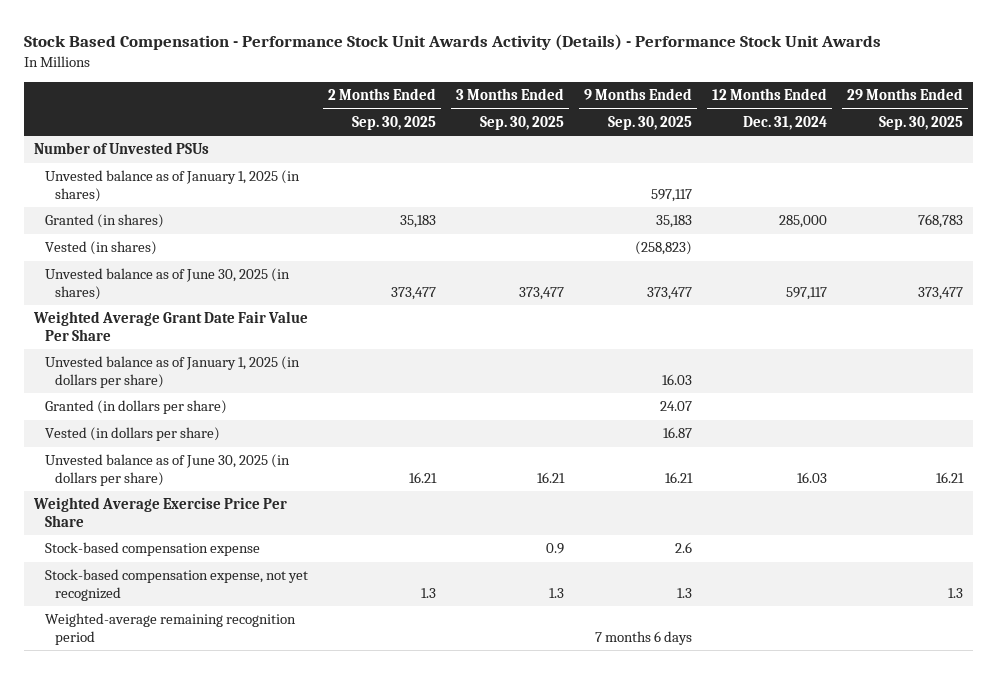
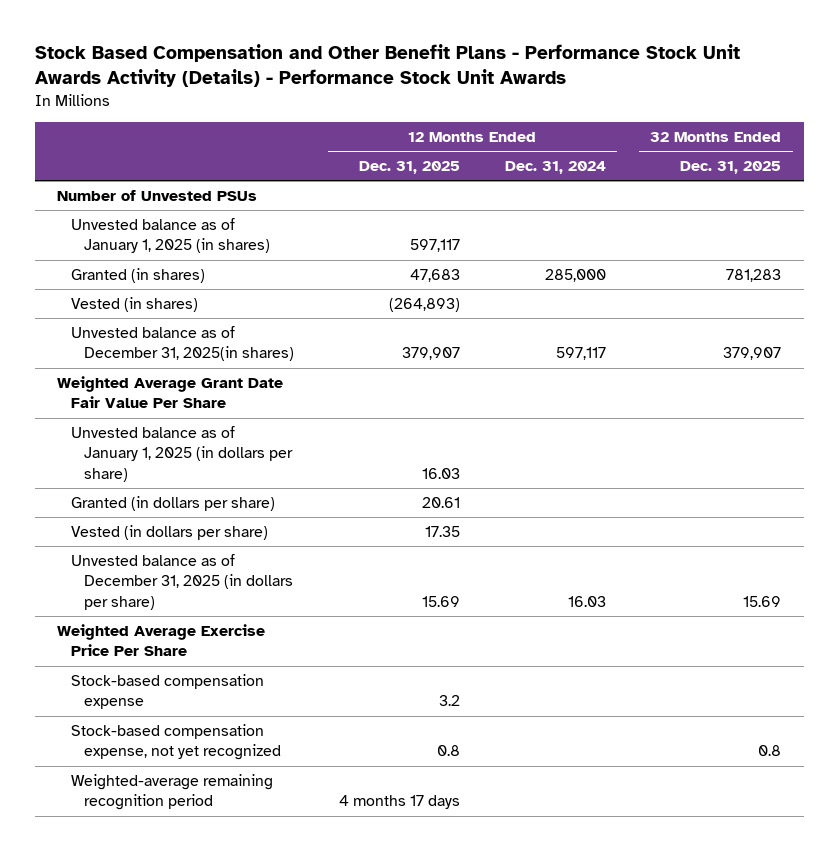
- Stock Based Compensation - Performance Stock Unit Awards Activity (Details) - Performance Stock Unit Awards
+ Stock Based Compensation and Other Benefit Plans - Performance Stock Unit Awards Activity (Details) - Performance Stock Unit Awards
- | 2 Months Ended Sep. 30, 2025 | 3 Months Ended Sep. 30, 2025 | 9 Months Ended Sep. 30, 2025 | 12 Months Ended Dec. 31, 2024 | 29 Months Ended Sep. 30, 2025
+ | 12 Months Ended Dec. 31, 2025 | 12 Months Ended Dec. 31, 2024 | 32 Months Ended Dec. 31, 2025
- Unvested balance as of June 30, 2025 (in shares) | 373,477 | 373,477 | 373,477 | 597,117 | 373,477
+ Unvested balance as of December 31, 2025(in shares) | 379,907 | 597,117 | 379,907
- Unvested balance as of June 30, 2025 (in dollars per share) | 16.21 | 16.21 | 16.21 | 16.03 | 16.21
+ Unvested balance as of December 31, 2025 (in dollars per share) | 15.69 | 16.03 | 15.69

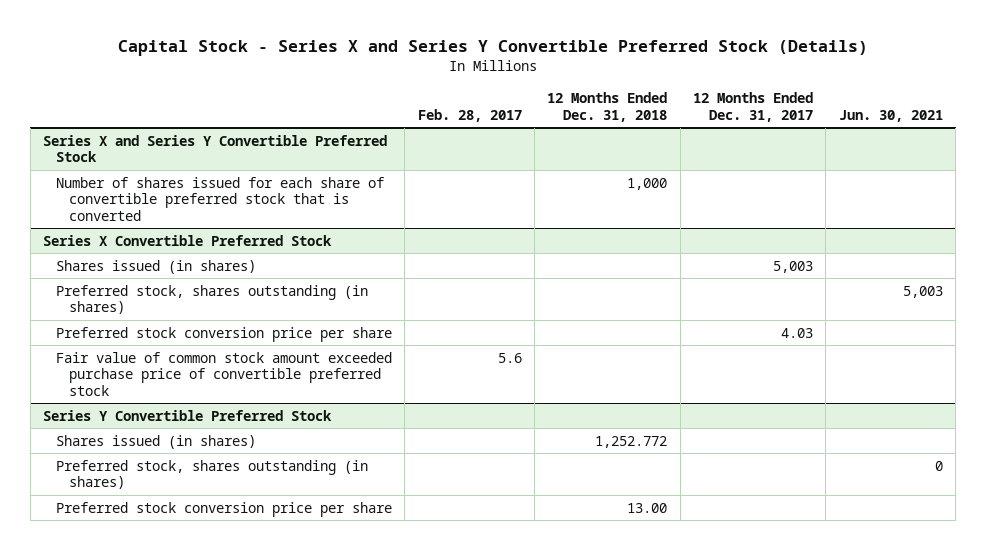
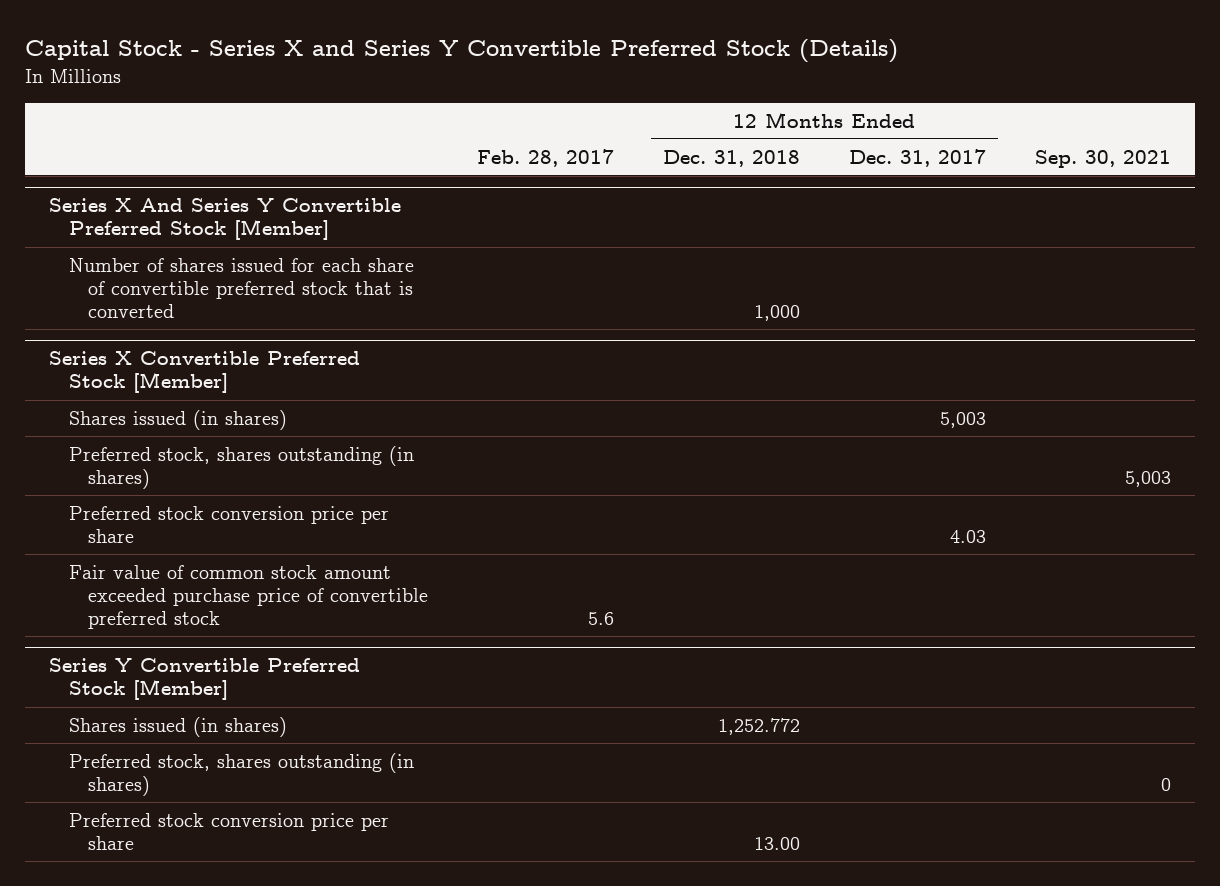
- | Feb. 28, 2017 | 12 Months Ended Dec. 31, 2018 | 12 Months Ended Dec. 31, 2017 | Jun. 30, 2021
+ | Feb. 28, 2017 | 12 Months Ended Dec. 31, 2018 | 12 Months Ended Dec. 31, 2017 | Sep. 30, 2021
- Series X and Series Y Convertible Preferred Stock
+ Series X And Series Y Convertible Preferred Stock [Member]
- Series X Convertible Preferred Stock
+ Series X Convertible Preferred Stock [Member]
- Series Y Convertible Preferred Stock
+ Series Y Convertible Preferred Stock [Member]

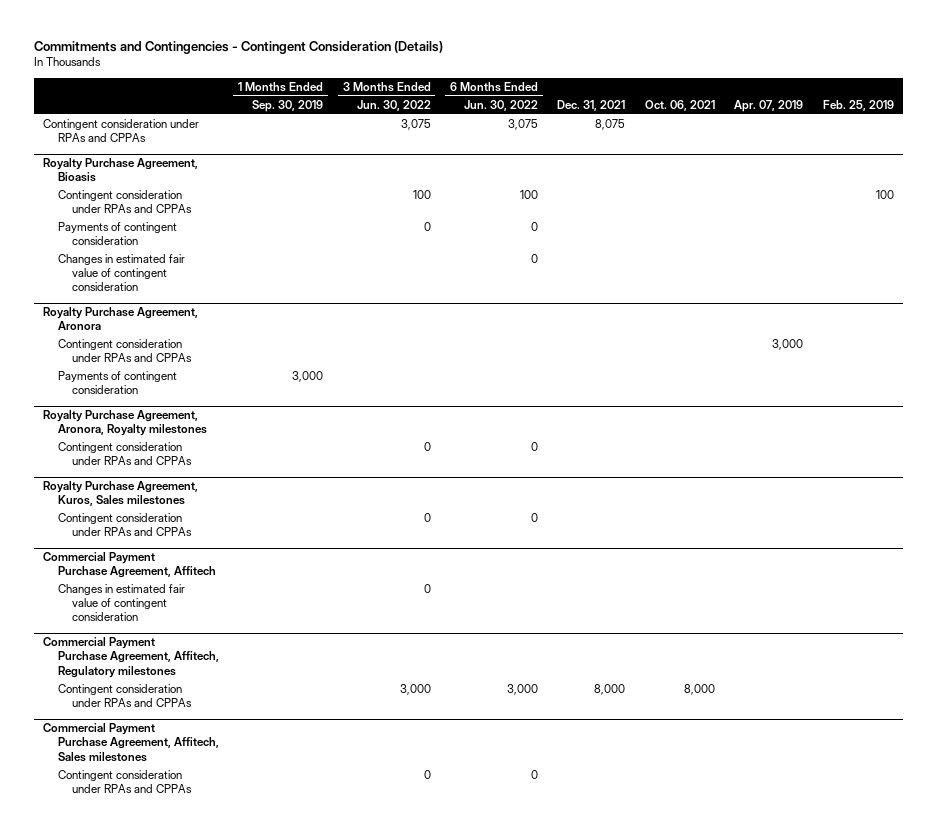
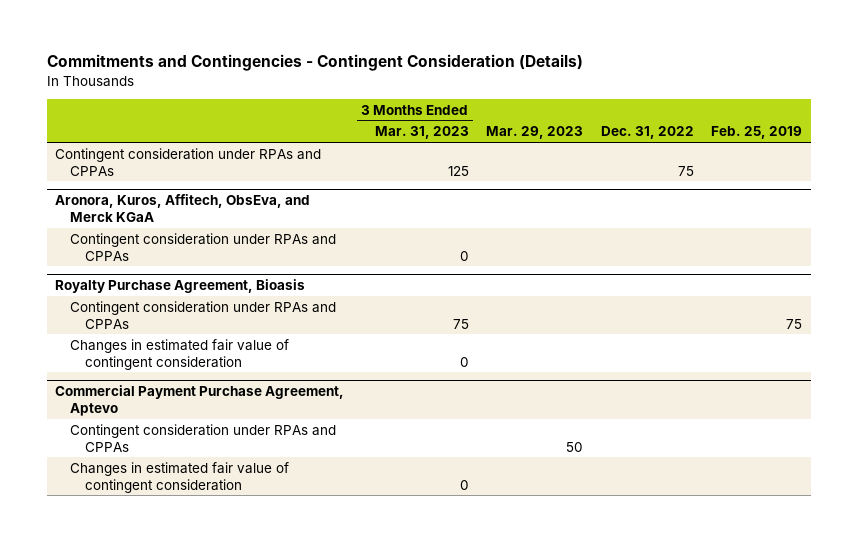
- | 1 Months Ended Sep. 30, 2019 | 3 Months Ended Jun. 30, 2022 | 6 Months Ended Jun. 30, 2022 | Dec. 31, 2021 | Oct. 06, 2021 | Apr. 07, 2019 | Feb. 25, 2019
+ | 3 Months Ended Mar. 31, 2023 | Mar. 29, 2023 | Dec. 31, 2022 | Feb. 25, 2019
+ Aronora, Kuros, Affitech, ObsEva, and Merck KGaA
+ Contingent consideration under RPAs and CPPAs | 0 | | |
@ Royalty Purchase Agreement, Bioasis
- Contingent consideration under RPAs and CPPAs | | 100 | 100 | | | | 100
- Payments of contingent consideration | | 0 | 0 | | | |
+ Contingent consideration under RPAs and CPPAs | 75 | | | 75
- Royalty Purchase Agreement, Aronora
- Contingent consideration under RPAs and CPPAs | | | | | | 3,000 |
- Payments of contingent consideration | 3,000 | | | | | |
- Royalty Purchase Agreement, Aronora, Royalty milestones
- Contingent consideration under RPAs and CPPAs | | 0 | 0 | | | |
- Royalty Purchase Agreement, Kuros, Sales milestones
- Contingent consideration under RPAs and CPPAs | | 0 | 0 | | | |
- Commercial Payment Purchase Agreement, Affitech
+ Commercial Payment Purchase Agreement, Aptevo
+ Contingent consideration under RPAs and CPPAs | | 50 | |
- Commercial Payment Purchase Agreement, Affitech, Regulatory milestones
- Contingent consideration under RPAs and CPPAs | | 3,000 | 3,000 | 8,000 | 8,000 | |
- Commercial Payment Purchase Agreement, Affitech, Sales milestones
- Contingent consideration under RPAs and CPPAs | | 0 | 0 | | | |

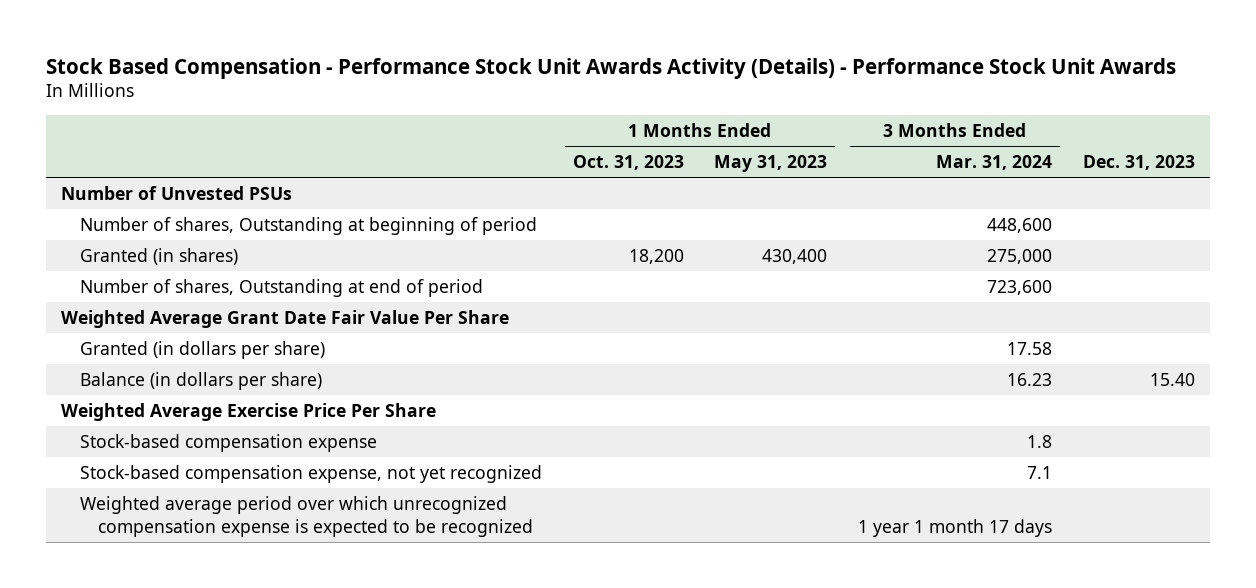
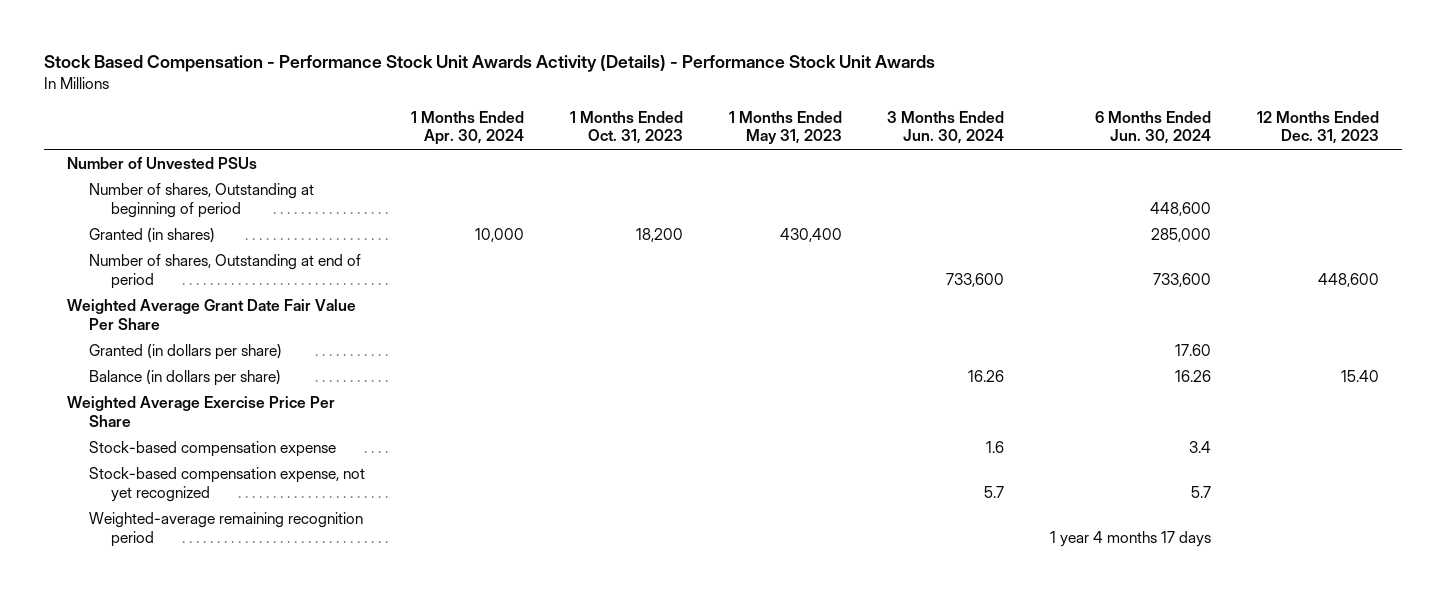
- | 1 Months Ended Oct. 31, 2023 | 1 Months Ended May 31, 2023 | 3 Months Ended Mar. 31, 2024 | Dec. 31, 2023
+ | 1 Months Ended Apr. 30, 2024 | 1 Months Ended Oct. 31, 2023 | 1 Months Ended May 31, 2023 | 3 Months Ended Jun. 30, 2024 | 6 Months Ended Jun. 30, 2024 | 12 Months Ended Dec. 31, 2023
- Weighted average period over which unrecognized compensation expense is expected to be recognized | | | 1 year 1 month 17 days |
+ Weighted-average remaining recognition period | | | | | 1 year 4 months 17 days |

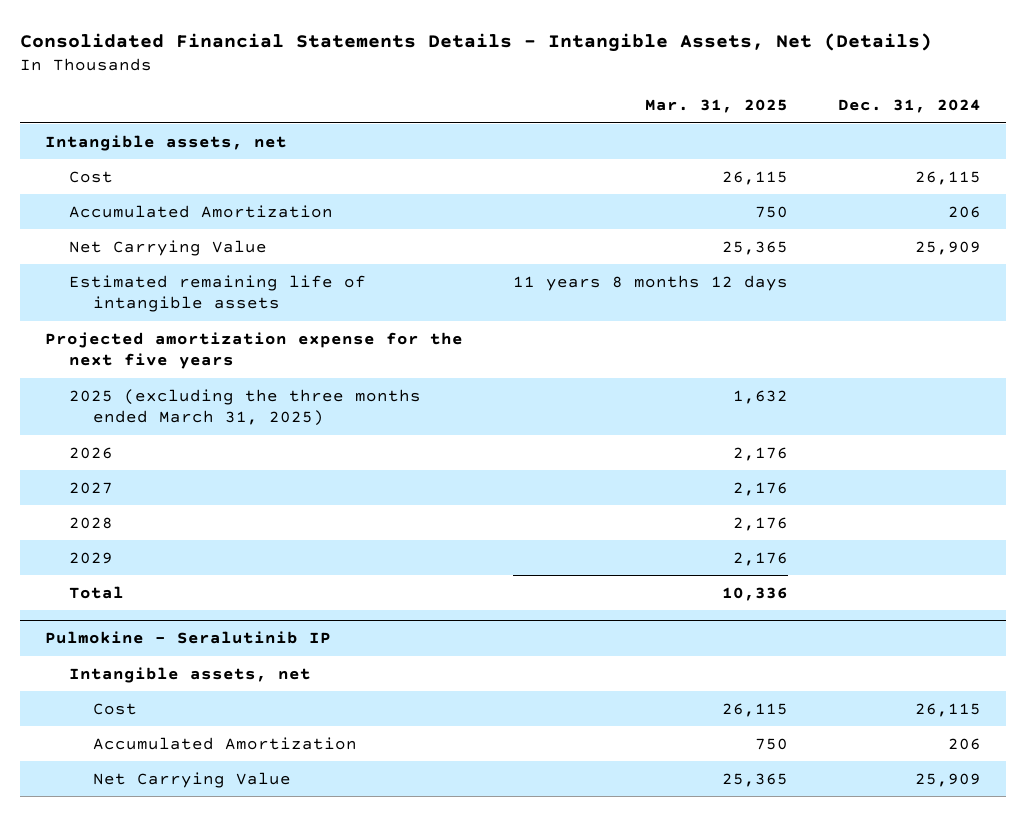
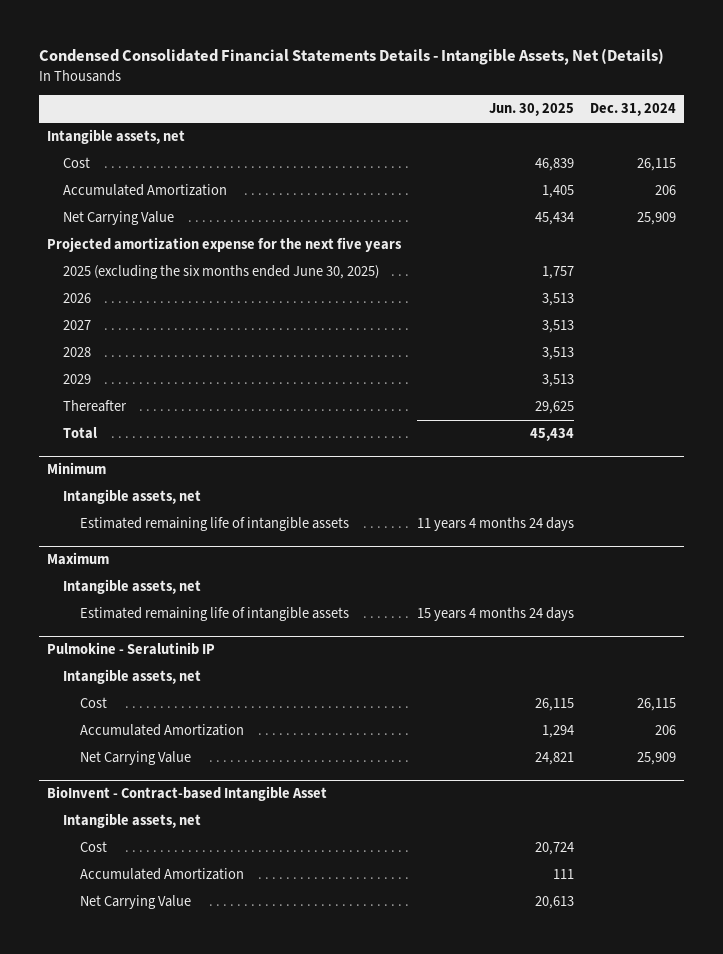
- Consolidated Financial Statements Details - Intangible Assets, Net (Details)
+ Condensed Consolidated Financial Statements Details - Intangible Assets, Net (Details)
- | Mar. 31, 2025 | Dec. 31, 2024
+ | Jun. 30, 2025 | Dec. 31, 2024
- Estimated remaining life of intangible assets | 11 years 8 months 12 days |
- 2025 (excluding the three months ended March 31, 2025) | 1,632 |
+ 2025 (excluding the six months ended June 30, 2025) | 1,757 |
+ Thereafter | 29,625 |
+ Minimum
+ Intangible assets, net
+ Estimated remaining life of intangible assets | 11 years 4 months 24 days |
+ Maximum
+ Intangible assets, net
+ Estimated remaining life of intangible assets | 15 years 4 months 24 days |
+ BioInvent - Contract-based Intangible Asset
+ Intangible assets, net
+ Cost | 20,724 |
+ Accumulated Amortization | 111 |
+ Net Carrying Value | 20,613 |

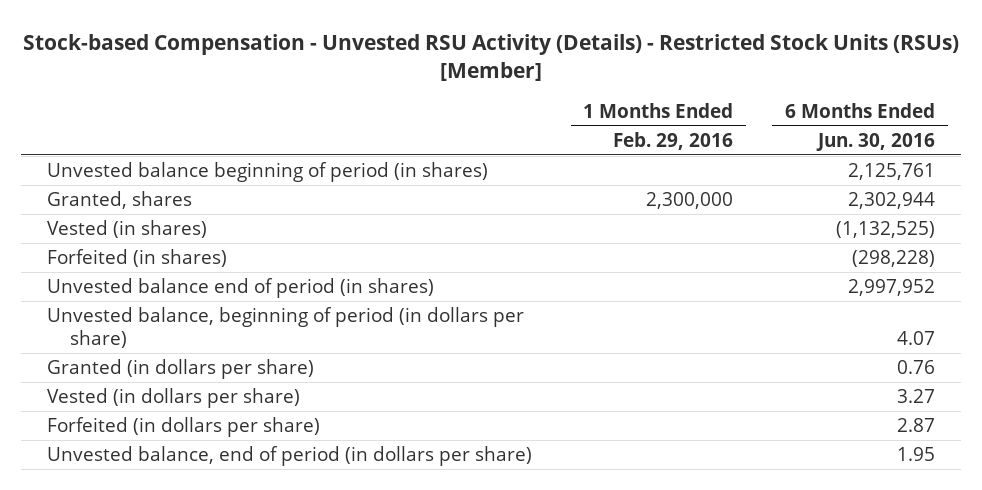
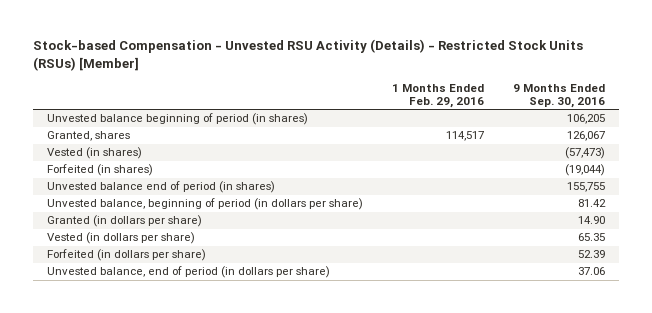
- | 1 Months Ended Feb. 29, 2016 | 6 Months Ended Jun. 30, 2016
+ | 1 Months Ended Feb. 29, 2016 | 9 Months Ended Sep. 30, 2016
- Granted, shares | 2,300,000 | 2,302,944
+ Granted, shares | 114,517 | 126,067

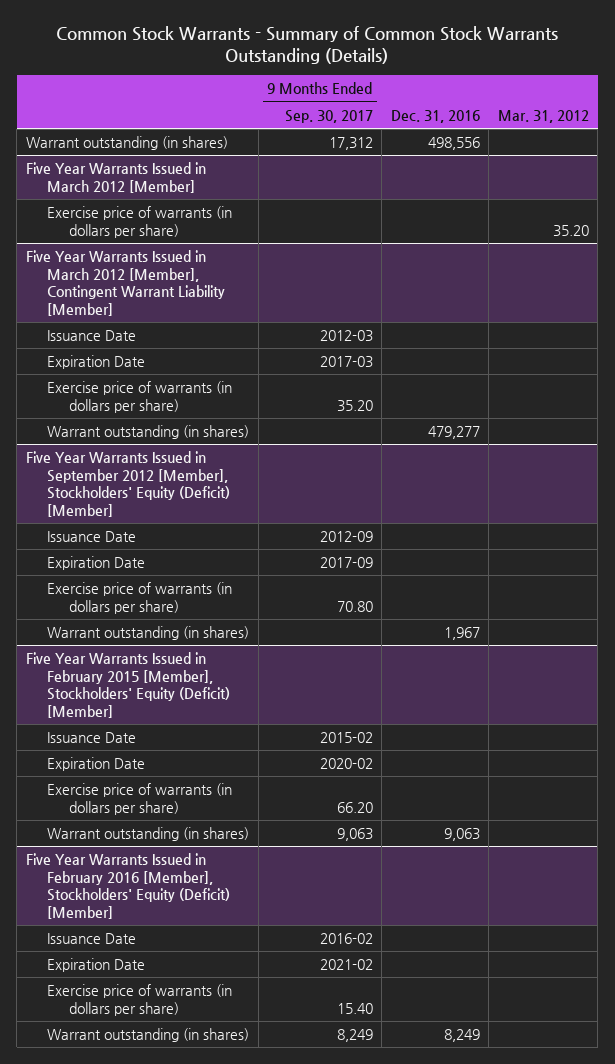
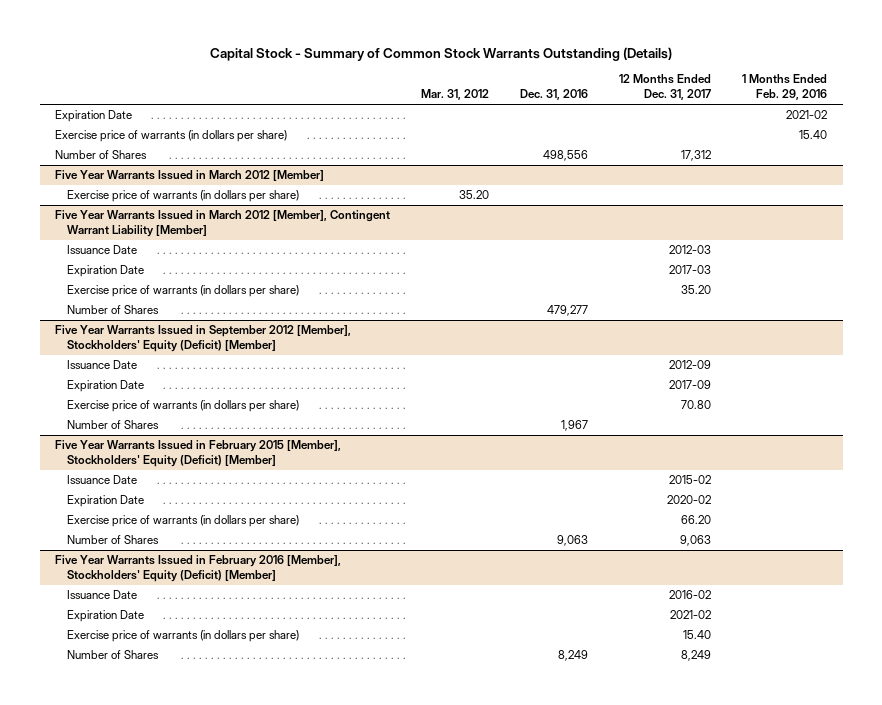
- Common Stock Warrants - Summary of Common Stock Warrants Outstanding (Details)
+ Capital Stock - Summary of Common Stock Warrants Outstanding (Details)
- | 9 Months Ended Sep. 30, 2017 | Dec. 31, 2016 | Mar. 31, 2012
+ | Mar. 31, 2012 | Dec. 31, 2016 | 12 Months Ended Dec. 31, 2017 | 1 Months Ended Feb. 29, 2016
- Warrant outstanding (in shares) | 17,312 | 498,556 |
+ Expiration Date | | | | 2021-02
+ Exercise price of warrants (in dollars per share) | | | | 15.40
+ Number of Shares | | 498,556 | 17,312 |
@ Five Year Warrants Issued in March 2012 [Member], Contingent Warrant Liability [Member]
- Warrant outstanding (in shares) | | 479,277 |
+ Number of Shares | | 479,277 | |
@ Five Year Warrants Issued in September 2012 [Member], Stockholders' Equity (Deficit) [Member]
- Warrant outstanding (in shares) | | 1,967 |
+ Number of Shares | | 1,967 | |
@ Five Year Warrants Issued in February 2015 [Member], Stockholders' Equity (Deficit) [Member]
- Warrant outstanding (in shares) | 9,063 | 9,063 |
+ Number of Shares | | 9,063 | 9,063 |
@ Five Year Warrants Issued in February 2016 [Member], Stockholders' Equity (Deficit) [Member]
- Warrant outstanding (in shares) | 8,249 | 8,249 |
+ Number of Shares | | 8,249 | 8,249 |

